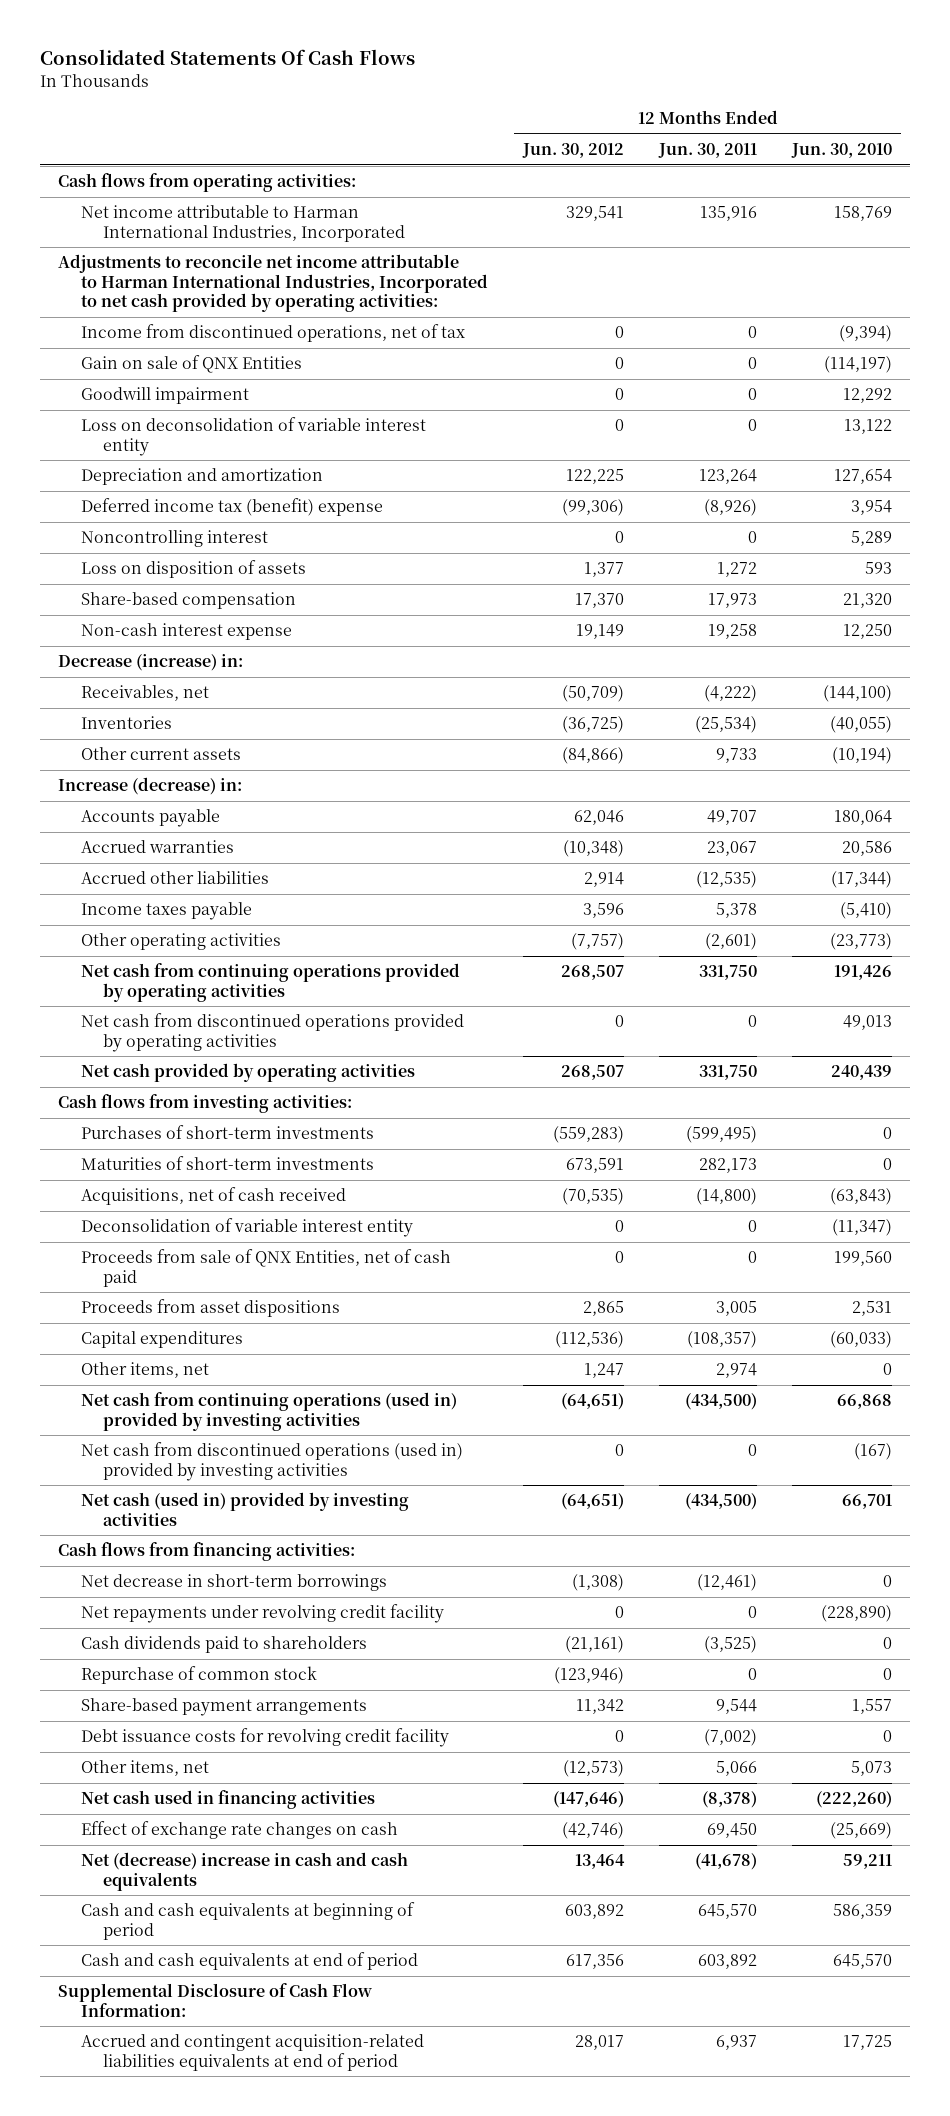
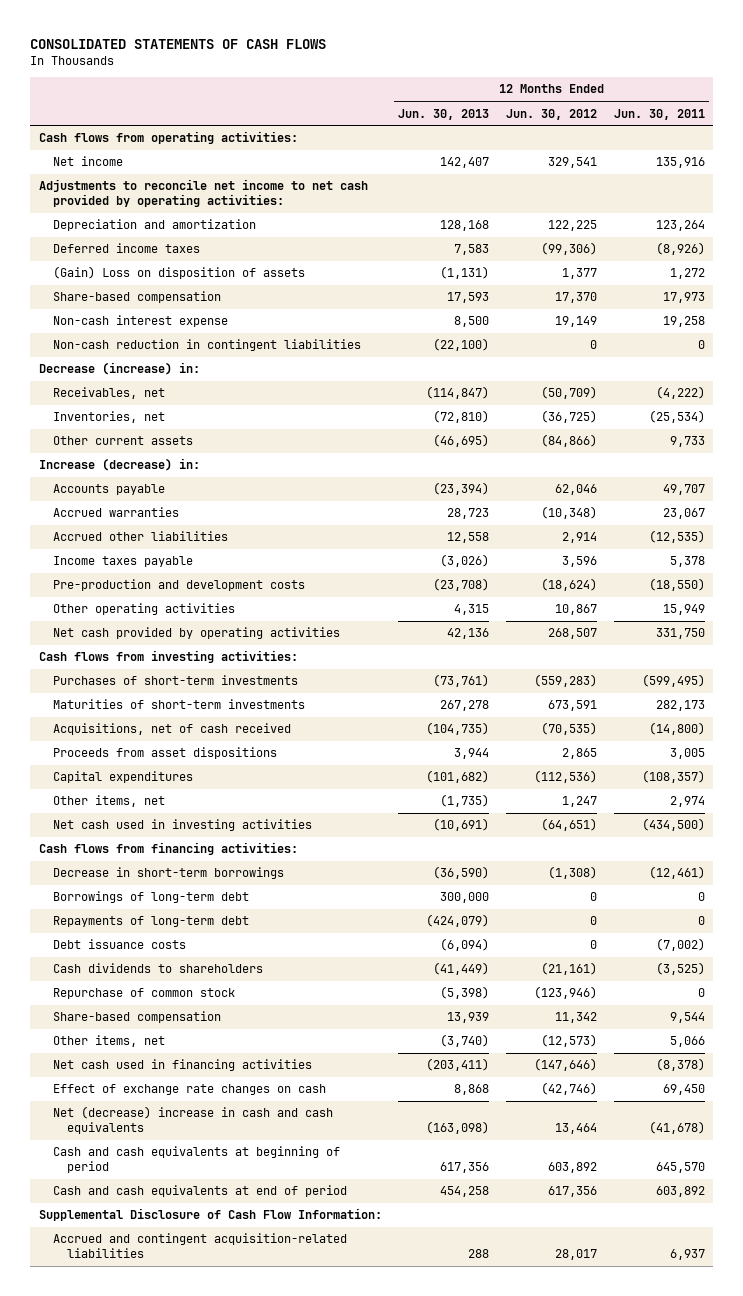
- Consolidated Statements Of Cash Flows
+ CONSOLIDATED STATEMENTS OF CASH FLOWS
- | 12 Months Ended Jun. 30, 2012 | 12 Months Ended Jun. 30, 2011 | 12 Months Ended Jun. 30, 2010
+ | 12 Months Ended Jun. 30, 2013 | 12 Months Ended Jun. 30, 2012 | 12 Months Ended Jun. 30, 2011
- Net income attributable to Harman International Industries, Incorporated | 329,541 | 135,916 | 158,769
- Adjustments to reconcile net income attributable to Harman International Industries, Incorporated to net cash provided by operating activities:
- Income from discontinued operations, net of tax | 0 | 0 | (9,394)
- Gain on sale of QNX Entities | 0 | 0 | (114,197)
- Goodwill impairment | 0 | 0 | 12,292
- Loss on deconsolidation of variable interest entity | 0 | 0 | 13,122
+ Net income | 142,407 | 329,541 | 135,916
+ Adjustments to reconcile net income to net cash provided by operating activities:
- Deferred income tax (benefit) expense | (99,306) | (8,926) | 3,954
- Noncontrolling interest | 0 | 0 | 5,289
- Loss on disposition of assets | 1,377 | 1,272 | 593
+ Deferred income taxes | 7,583 | (99,306) | (8,926)
+ (Gain) Loss on disposition of assets | (1,131) | 1,377 | 1,272
+ Non-cash reduction in contingent liabilities | (22,100) | 0 | 0
- Inventories | (36,725) | (25,534) | (40,055)
+ Inventories, net | (72,810) | (36,725) | (25,534)
- Other operating activities | (7,757) | (2,601) | (23,773)
- Net cash from continuing operations provided by operating activities | 268,507 | 331,750 | 191,426
- Net cash from discontinued operations provided by operating activities | 0 | 0 | 49,013
+ Pre-production and development costs | (23,708) | (18,624) | (18,550)
+ Other operating activities | 4,315 | 10,867 | 15,949
- Deconsolidation of variable interest entity | 0 | 0 | (11,347)
- Proceeds from sale of QNX Entities, net of cash paid | 0 | 0 | 199,560
- Net cash from continuing operations (used in) provided by investing activities | (64,651) | (434,500) | 66,868
- Net cash from discontinued operations (used in) provided by investing activities | 0 | 0 | (167)
- Net cash (used in) provided by investing activities | (64,651) | (434,500) | 66,701
+ Net cash used in investing activities | (10,691) | (64,651) | (434,500)
- Net decrease in short-term borrowings | (1,308) | (12,461) | 0
- Net repayments under revolving credit facility | 0 | 0 | (228,890)
- Cash dividends paid to shareholders | (21,161) | (3,525) | 0
+ Decrease in short-term borrowings | (36,590) | (1,308) | (12,461)
+ Borrowings of long-term debt | 300,000 | 0 | 0
+ Repayments of long-term debt | (424,079) | 0 | 0
+ Debt issuance costs | (6,094) | 0 | (7,002)
+ Cash dividends to shareholders | (41,449) | (21,161) | (3,525)
- Share-based payment arrangements | 11,342 | 9,544 | 1,557
- Debt issuance costs for revolving credit facility | 0 | (7,002) | 0
+ Share-based compensation | 13,939 | 11,342 | 9,544
- Accrued and contingent acquisition-related liabilities equivalents at end of period | 28,017 | 6,937 | 17,725
+ Accrued and contingent acquisition-related liabilities | 288 | 28,017 | 6,937

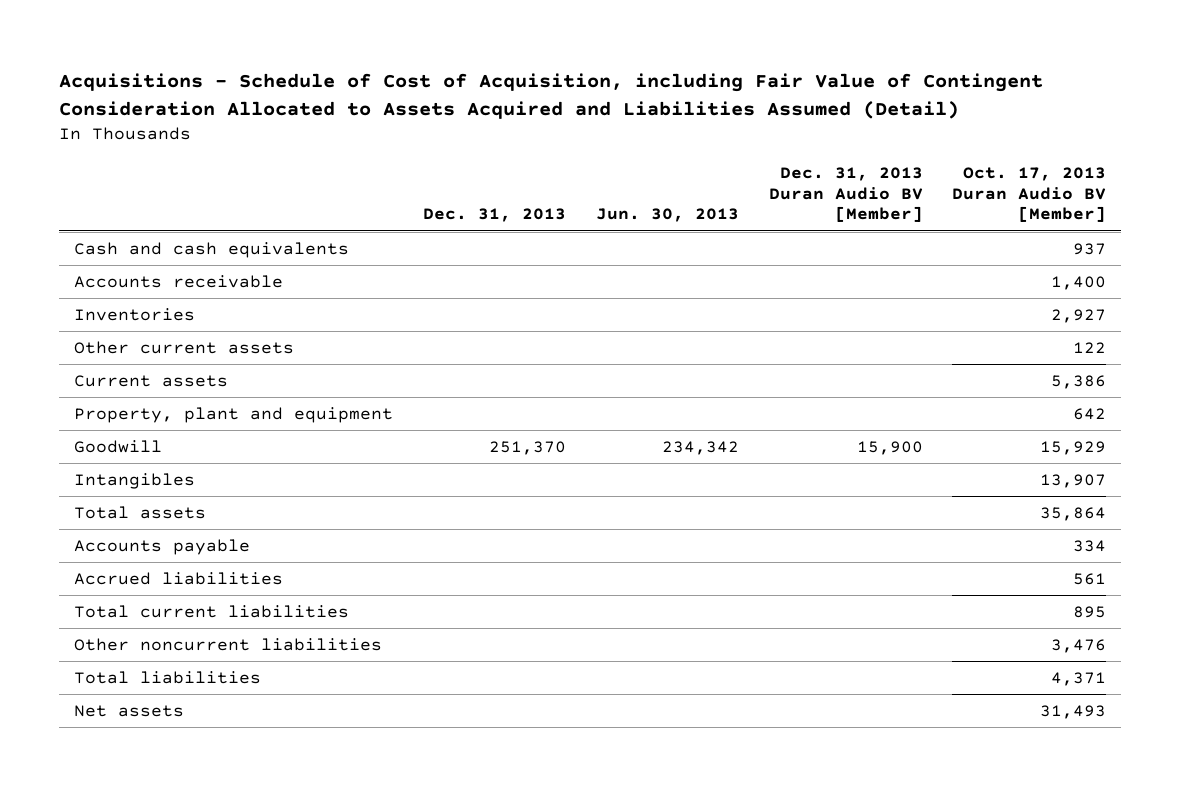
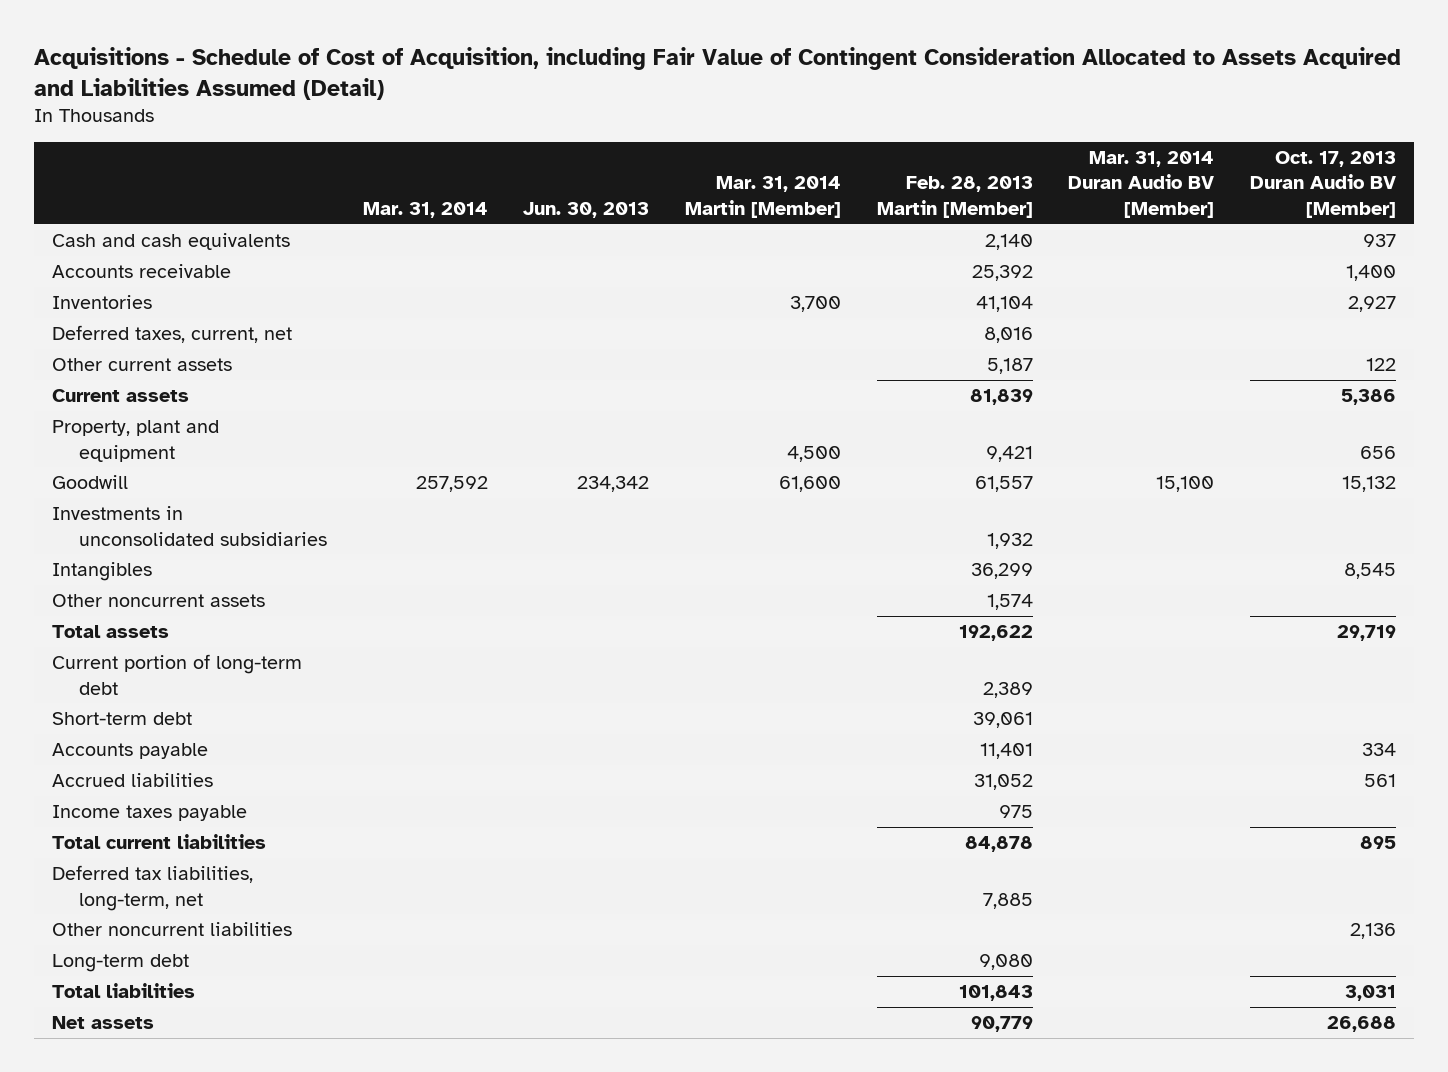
- | Dec. 31, 2013 | Jun. 30, 2013 | Dec. 31, 2013 Duran Audio BV [Member] | Oct. 17, 2013 Duran Audio BV [Member]
+ | Mar. 31, 2014 | Jun. 30, 2013 | Mar. 31, 2014 Martin [Member] | Feb. 28, 2013 Martin [Member] | Mar. 31, 2014 Duran Audio BV [Member] | Oct. 17, 2013 Duran Audio BV [Member]
+ Deferred taxes, current, net | | | | 8,016 | |
- Property, plant and equipment | | | | 642
- Goodwill | 251,370 | 234,342 | 15,900 | 15,929
- Intangibles | | | | 13,907
- Total assets | | | | 35,864
+ Property, plant and equipment | | | 4,500 | 9,421 | | 656
+ Goodwill | 257,592 | 234,342 | 61,600 | 61,557 | 15,100 | 15,132
+ Investments in unconsolidated subsidiaries | | | | 1,932 | |
+ Intangibles | | | | 36,299 | | 8,545
+ Other noncurrent assets | | | | 1,574 | |
+ Total assets | | | | 192,622 | | 29,719
+ Current portion of long-term debt | | | | 2,389 | |
+ Short-term debt | | | | 39,061 | |
+ Income taxes payable | | | | 975 | |
- Other noncurrent liabilities | | | | 3,476
- Total liabilities | | | | 4,371
- Net assets | | | | 31,493
+ Deferred tax liabilities, long-term, net | | | | 7,885 | |
+ Other noncurrent liabilities | | | | | | 2,136
+ Long-term debt | | | | 9,080 | |
+ Total liabilities | | | | 101,843 | | 3,031
+ Net assets | | | | 90,779 | | 26,688

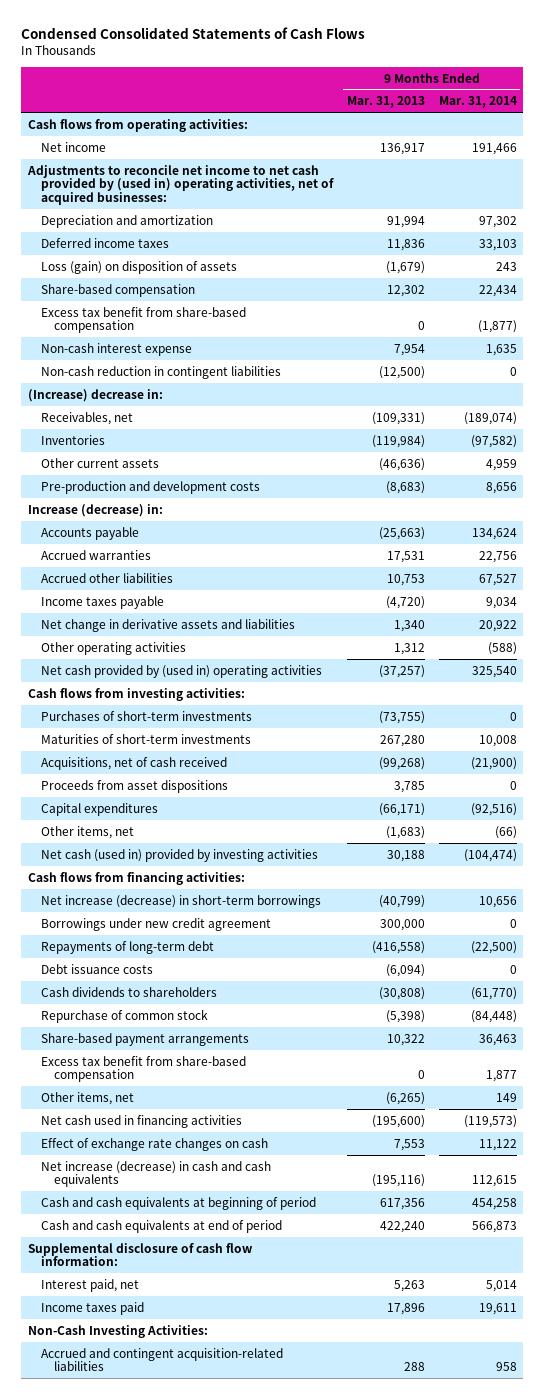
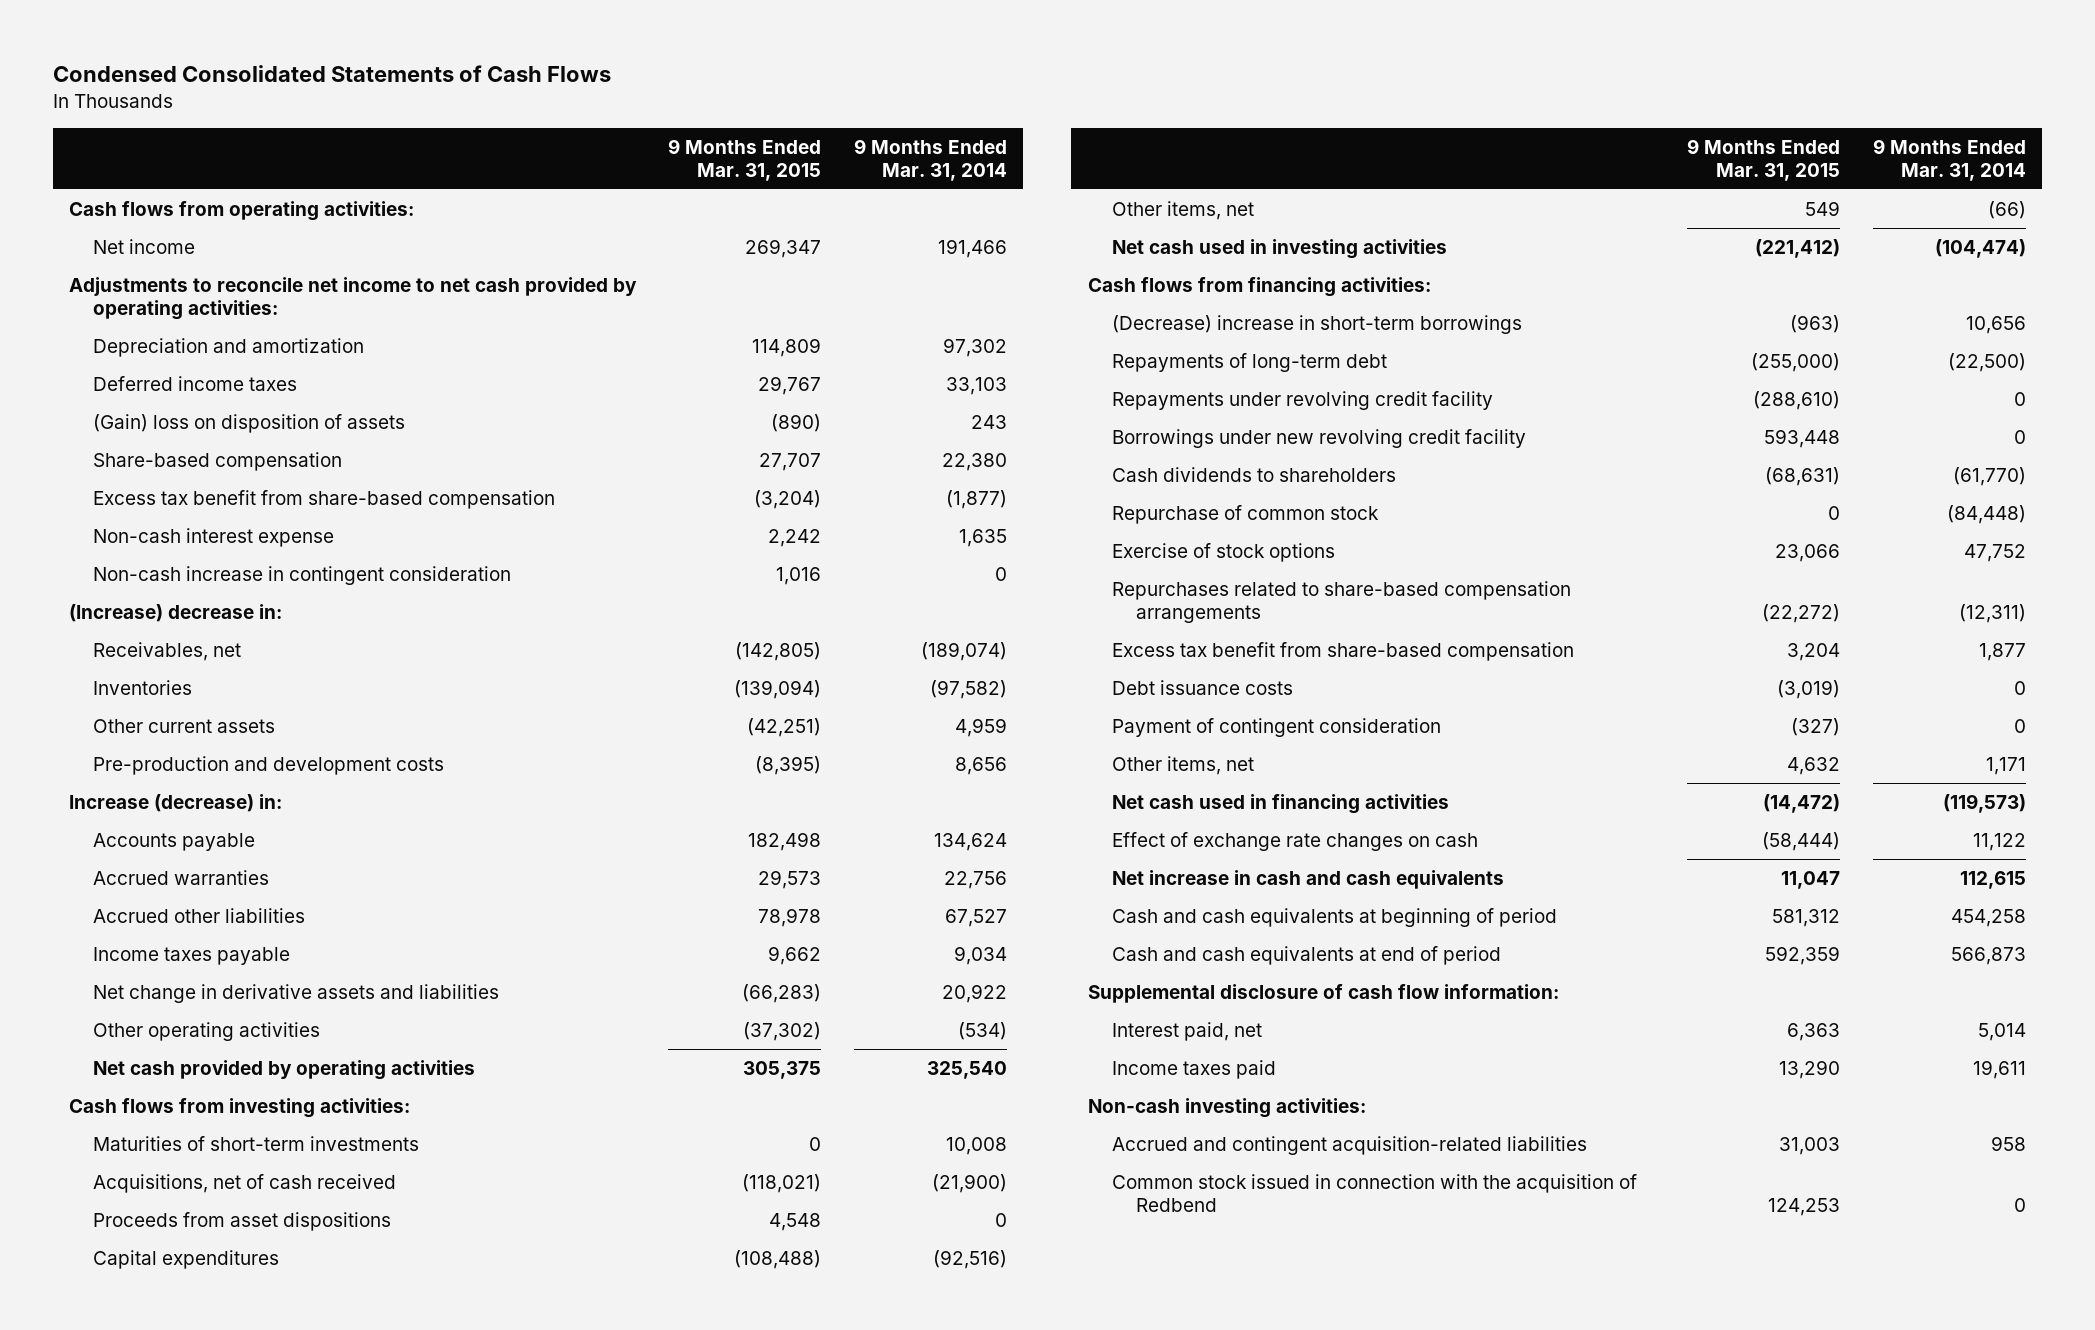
- | 9 Months Ended Mar. 31, 2013 | 9 Months Ended Mar. 31, 2014
+ | 9 Months Ended Mar. 31, 2015 | 9 Months Ended Mar. 31, 2014
- Adjustments to reconcile net income to net cash provided by (used in) operating activities, net of acquired businesses:
+ Adjustments to reconcile net income to net cash provided by operating activities:
- Loss (gain) on disposition of assets | (1,679) | 243
- Share-based compensation | 12,302 | 22,434
+ (Gain) loss on disposition of assets | (890) | 243
+ Share-based compensation | 27,707 | 22,380
- Non-cash reduction in contingent liabilities | (12,500) | 0
+ Non-cash increase in contingent consideration | 1,016 | 0
- Other operating activities | 1,312 | (588)
- Net cash provided by (used in) operating activities | (37,257) | 325,540
+ Other operating activities | (37,302) | (534)
+ Net cash provided by operating activities | 305,375 | 325,540
- Purchases of short-term investments | (73,755) | 0
- Net cash (used in) provided by investing activities | 30,188 | (104,474)
+ Net cash used in investing activities | (221,412) | (104,474)
- Net increase (decrease) in short-term borrowings | (40,799) | 10,656
- Borrowings under new credit agreement | 300,000 | 0
+ (Decrease) increase in short-term borrowings | (963) | 10,656
+ Repayments under revolving credit facility | (288,610) | 0
+ Borrowings under new revolving credit facility | 593,448 | 0
- Share-based payment arrangements | 10,322 | 36,463
+ Exercise of stock options | 23,066 | 47,752
+ Repurchases related to share-based compensation arrangements | (22,272) | (12,311)
- Other items, net | (6,265) | 149
moved down: Debt issuance costs | (3,019) | 0
+ Payment of contingent consideration | (327) | 0
+ Other items, net | 4,632 | 1,171
- Net increase (decrease) in cash and cash equivalents | (195,116) | 112,615
+ Net increase in cash and cash equivalents | 11,047 | 112,615
- Non-Cash Investing Activities:
+ Non-cash investing activities:
+ Common stock issued in connection with the acquisition of Redbend | 124,253 | 0

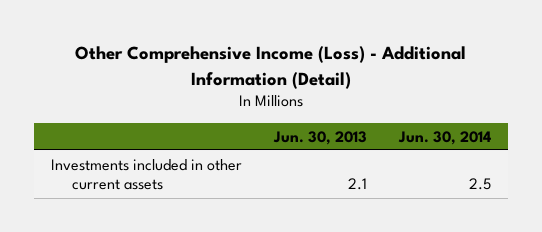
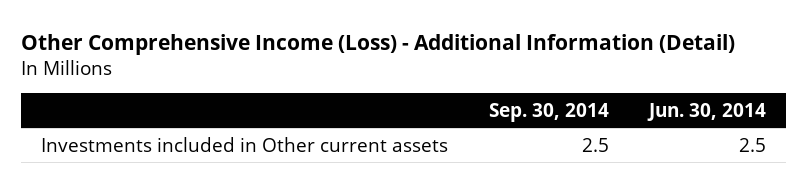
- | Jun. 30, 2013 | Jun. 30, 2014
+ | Sep. 30, 2014 | Jun. 30, 2014
- Investments included in other current assets | 2.1 | 2.5
+ Investments included in Other current assets | 2.5 | 2.5

